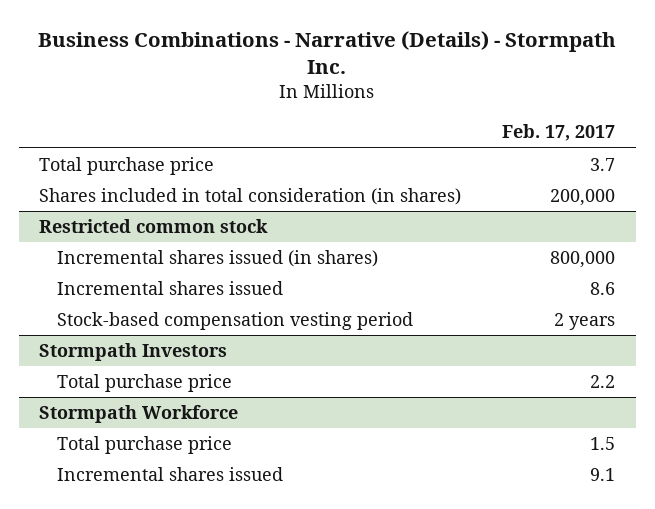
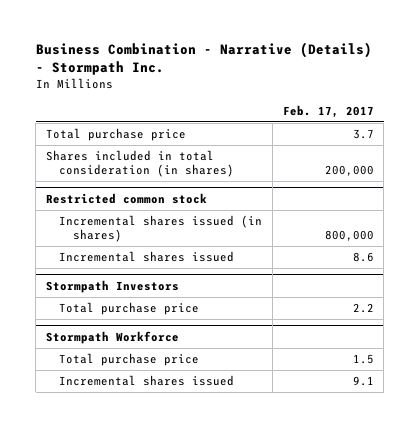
- Business Combinations - Narrative (Details) - Stormpath Inc.
+ Business Combination - Narrative (Details) - Stormpath Inc.
@ Restricted common stock
- Stock-based compensation vesting period | 2 years

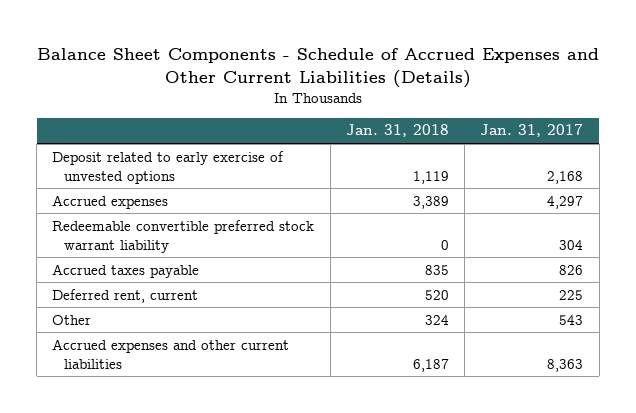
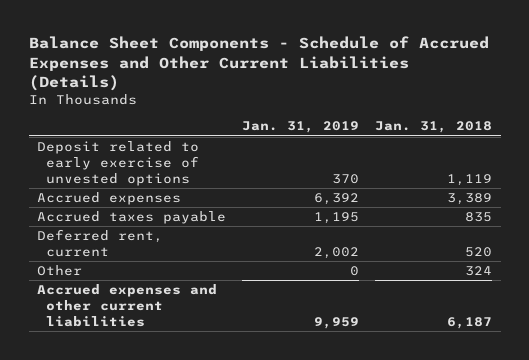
- | Jan. 31, 2018 | Jan. 31, 2017
+ | Jan. 31, 2019 | Jan. 31, 2018
- Redeemable convertible preferred stock warrant liability | 0 | 304

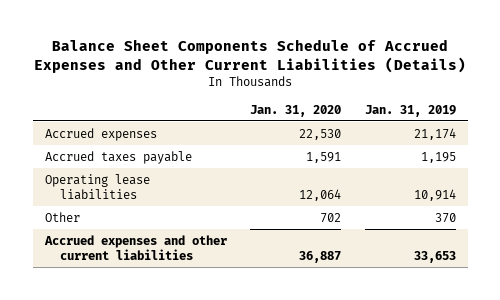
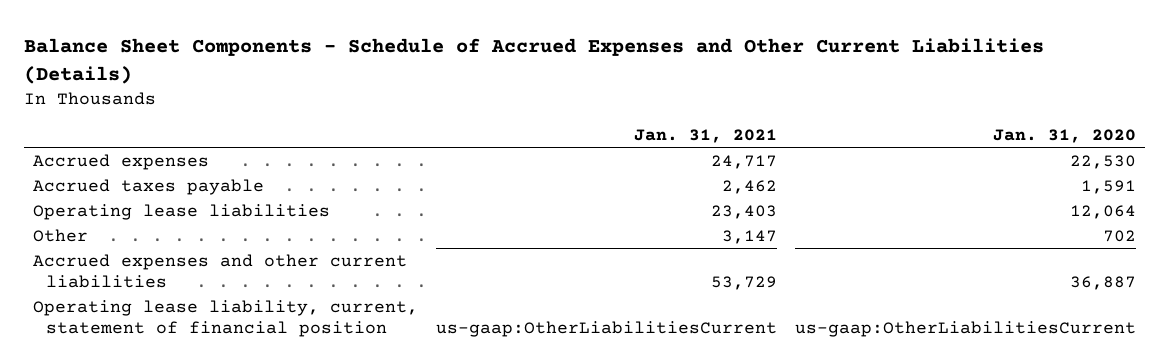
- Balance Sheet Components Schedule of Accrued Expenses and Other Current Liabilities (Details)
+ Balance Sheet Components - Schedule of Accrued Expenses and Other Current Liabilities (Details)
- | Jan. 31, 2020 | Jan. 31, 2019
+ | Jan. 31, 2021 | Jan. 31, 2020
+ Operating lease liability, current, statement of financial position | us-gaap:OtherLiabilitiesCurrent | us-gaap:OtherLiabilitiesCurrent

